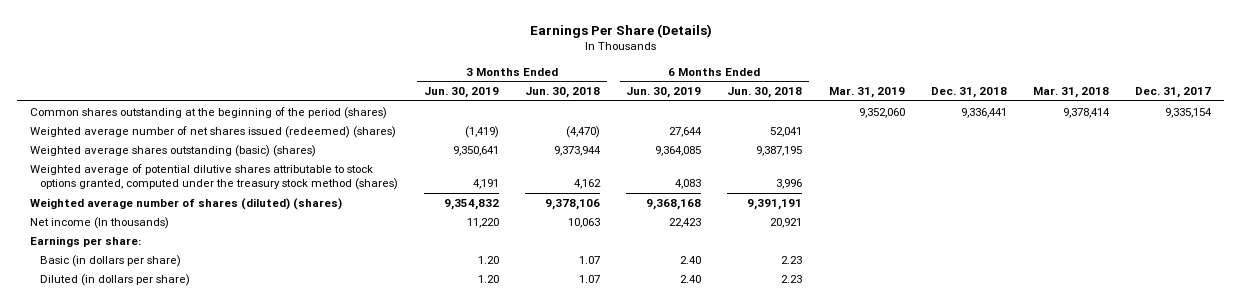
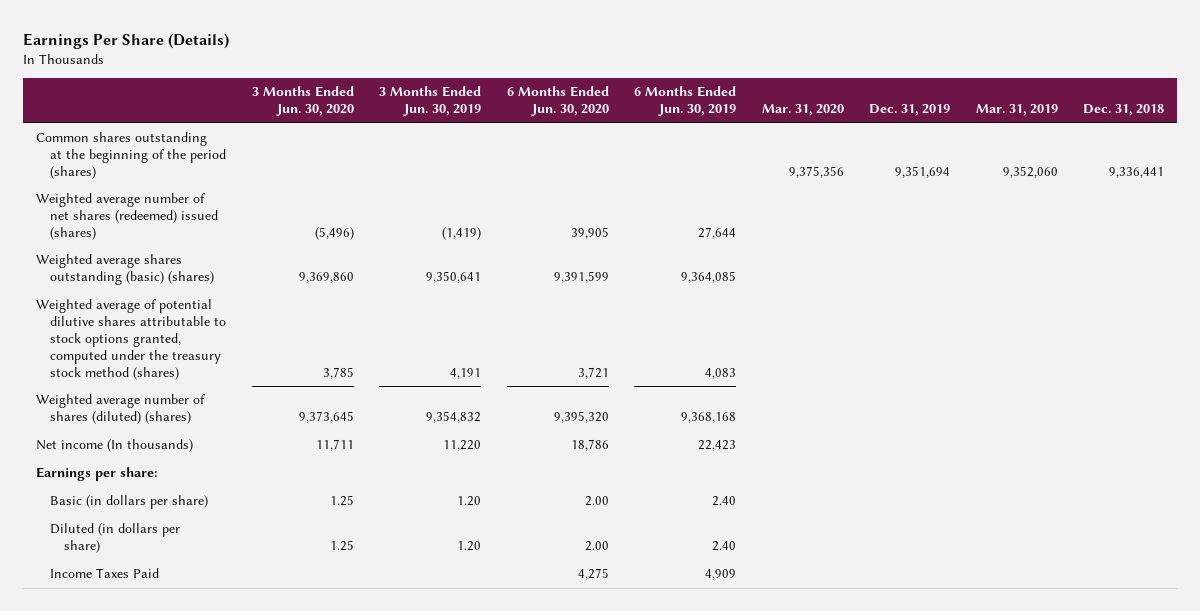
- | 3 Months Ended Jun. 30, 2019 | 3 Months Ended Jun. 30, 2018 | 6 Months Ended Jun. 30, 2019 | 6 Months Ended Jun. 30, 2018 | Mar. 31, 2019 | Dec. 31, 2018 | Mar. 31, 2018 | Dec. 31, 2017
+ | 3 Months Ended Jun. 30, 2020 | 3 Months Ended Jun. 30, 2019 | 6 Months Ended Jun. 30, 2020 | 6 Months Ended Jun. 30, 2019 | Mar. 31, 2020 | Dec. 31, 2019 | Mar. 31, 2019 | Dec. 31, 2018
- Weighted average number of net shares issued (redeemed) (shares) | (1,419) | (4,470) | 27,644 | 52,041 | | | |
+ Weighted average number of net shares (redeemed) issued (shares) | (5,496) | (1,419) | 39,905 | 27,644 | | | |
+ Income Taxes Paid | | | 4,275 | 4,909 | | | |

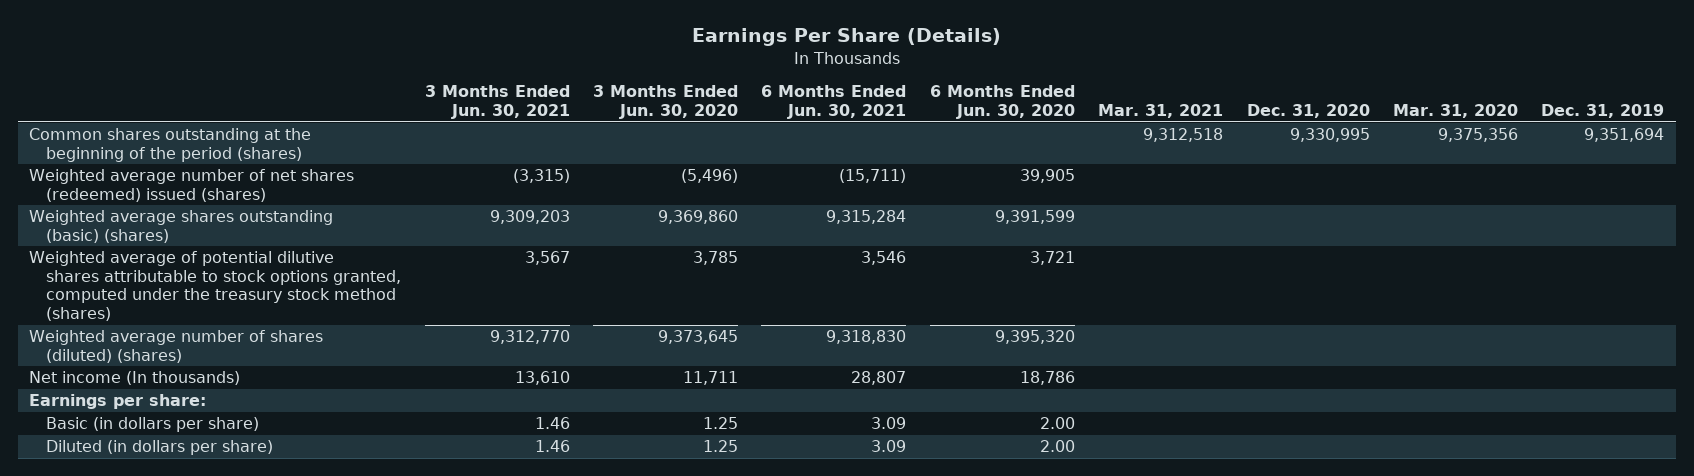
- | 3 Months Ended Jun. 30, 2020 | 3 Months Ended Jun. 30, 2019 | 6 Months Ended Jun. 30, 2020 | 6 Months Ended Jun. 30, 2019 | Mar. 31, 2020 | Dec. 31, 2019 | Mar. 31, 2019 | Dec. 31, 2018
+ | 3 Months Ended Jun. 30, 2021 | 3 Months Ended Jun. 30, 2020 | 6 Months Ended Jun. 30, 2021 | 6 Months Ended Jun. 30, 2020 | Mar. 31, 2021 | Dec. 31, 2020 | Mar. 31, 2020 | Dec. 31, 2019
- Income Taxes Paid | | | 4,275 | 4,909 | | | |

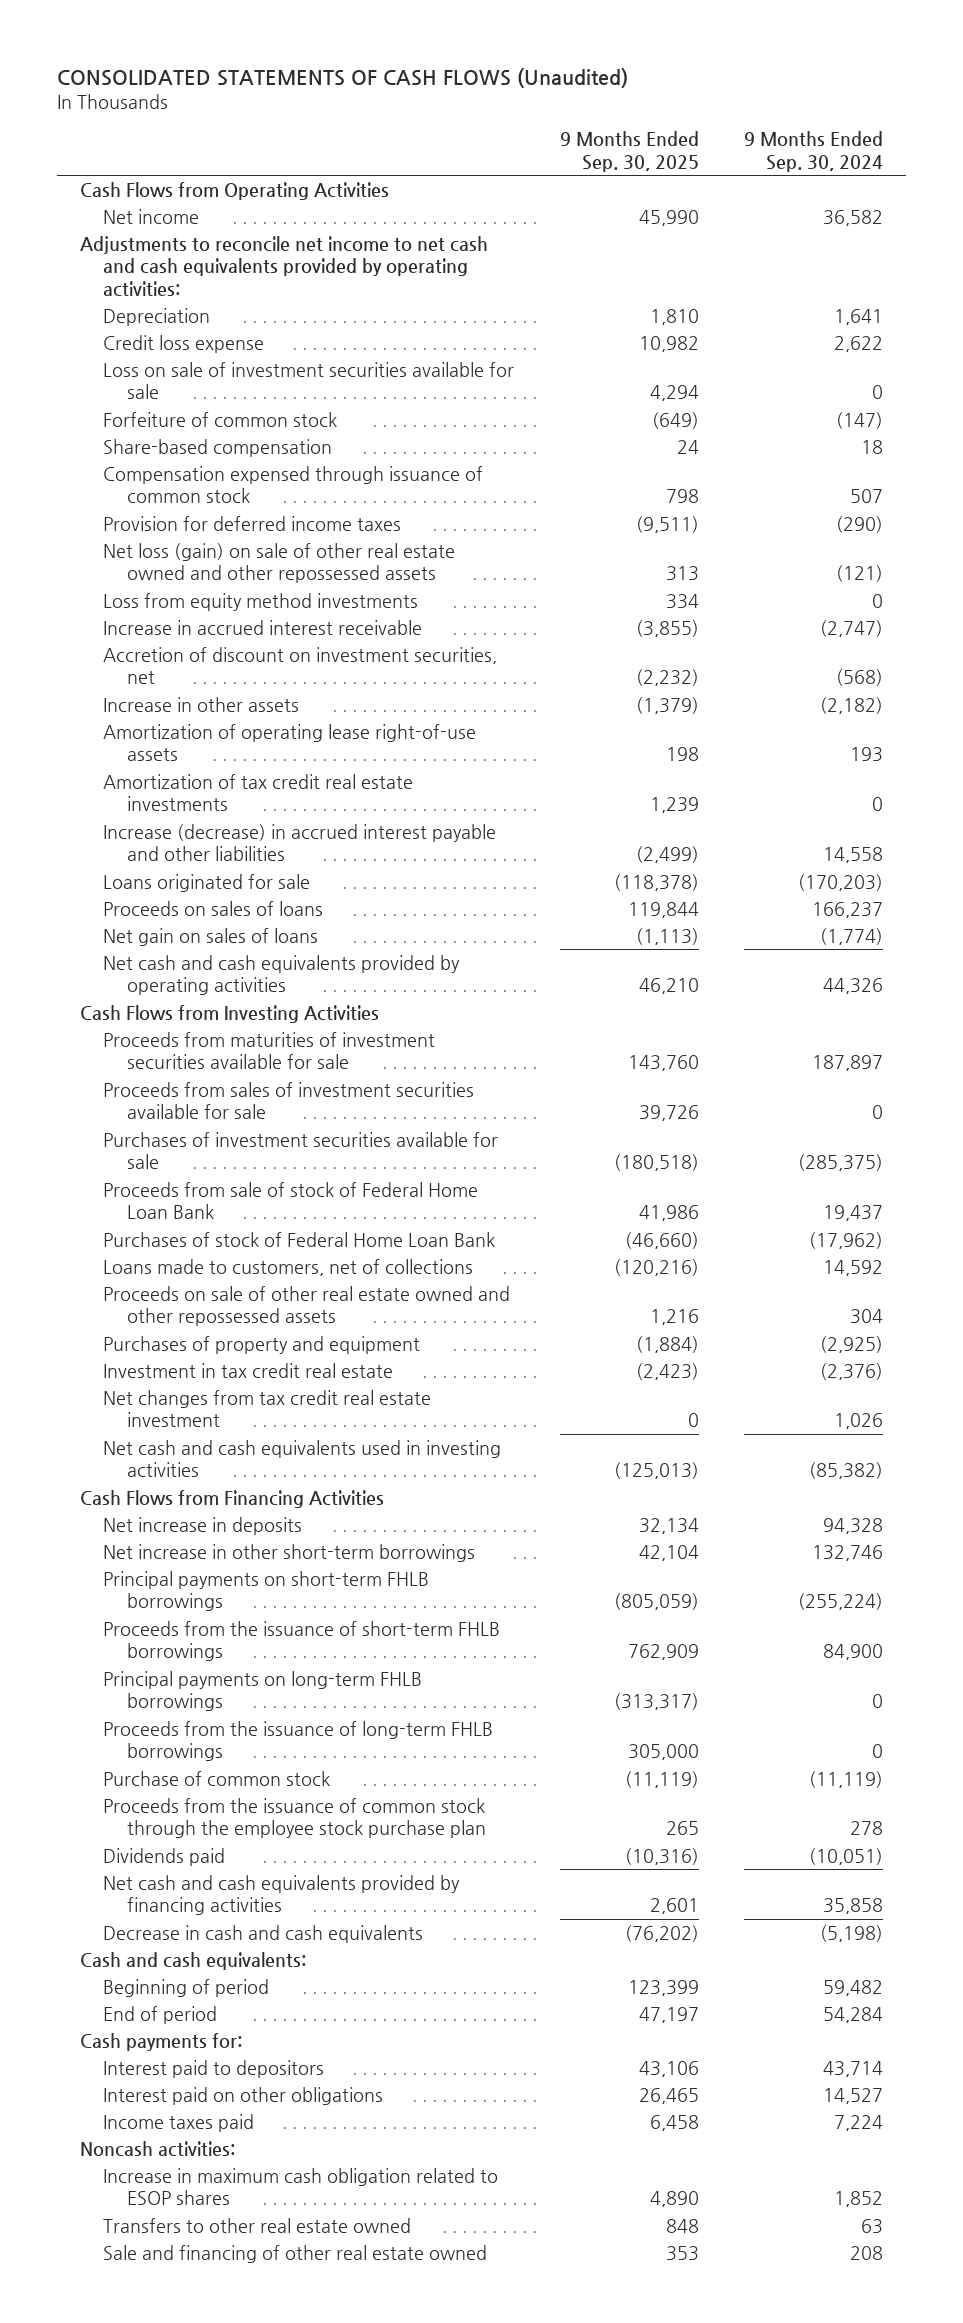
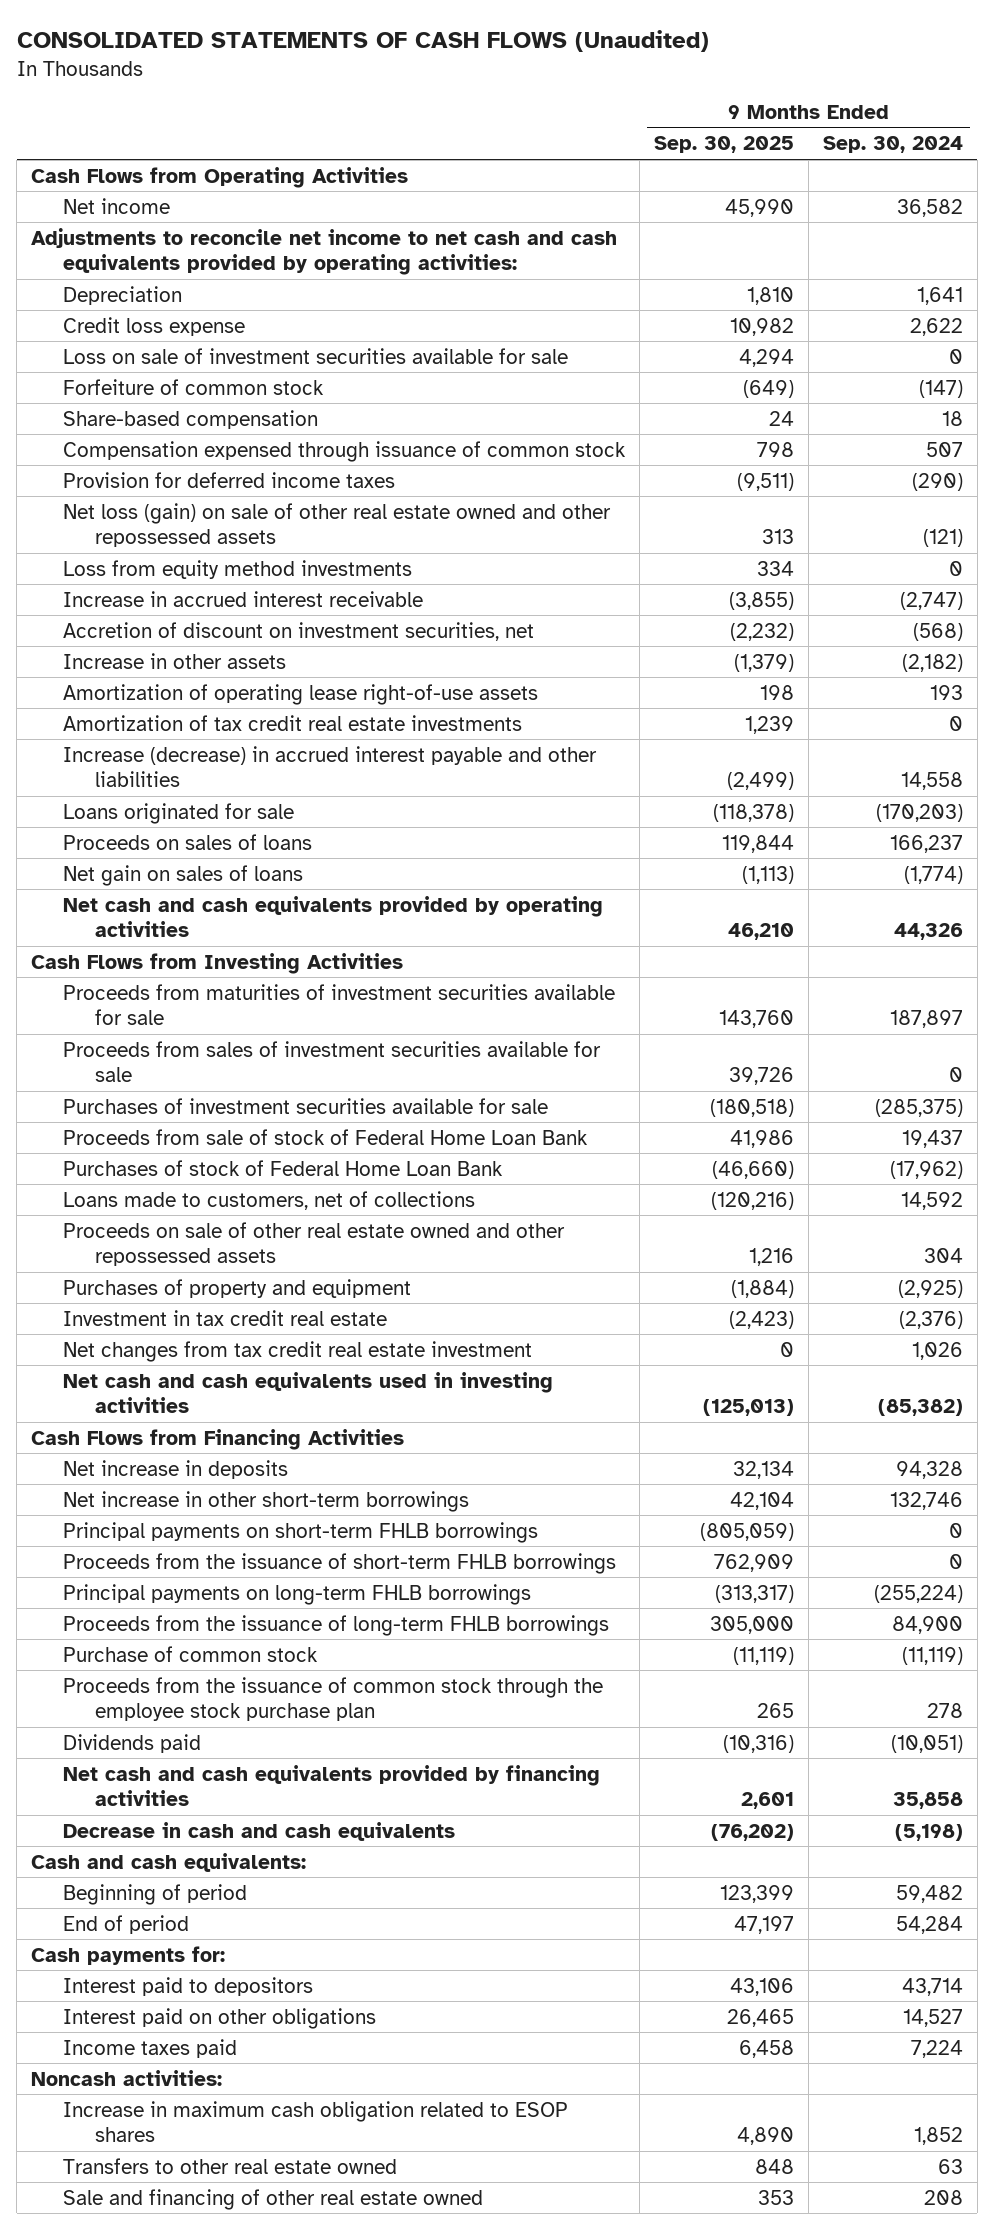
- Principal payments on short-term FHLB borrowings | (805,059) | (255,224)
- Proceeds from the issuance of short-term FHLB borrowings | 762,909 | 84,900
- Principal payments on long-term FHLB borrowings | (313,317) | 0
- Proceeds from the issuance of long-term FHLB borrowings | 305,000 | 0
+ Principal payments on short-term FHLB borrowings | (805,059) | 0
+ Proceeds from the issuance of short-term FHLB borrowings | 762,909 | 0
+ Principal payments on long-term FHLB borrowings | (313,317) | (255,224)
+ Proceeds from the issuance of long-term FHLB borrowings | 305,000 | 84,900

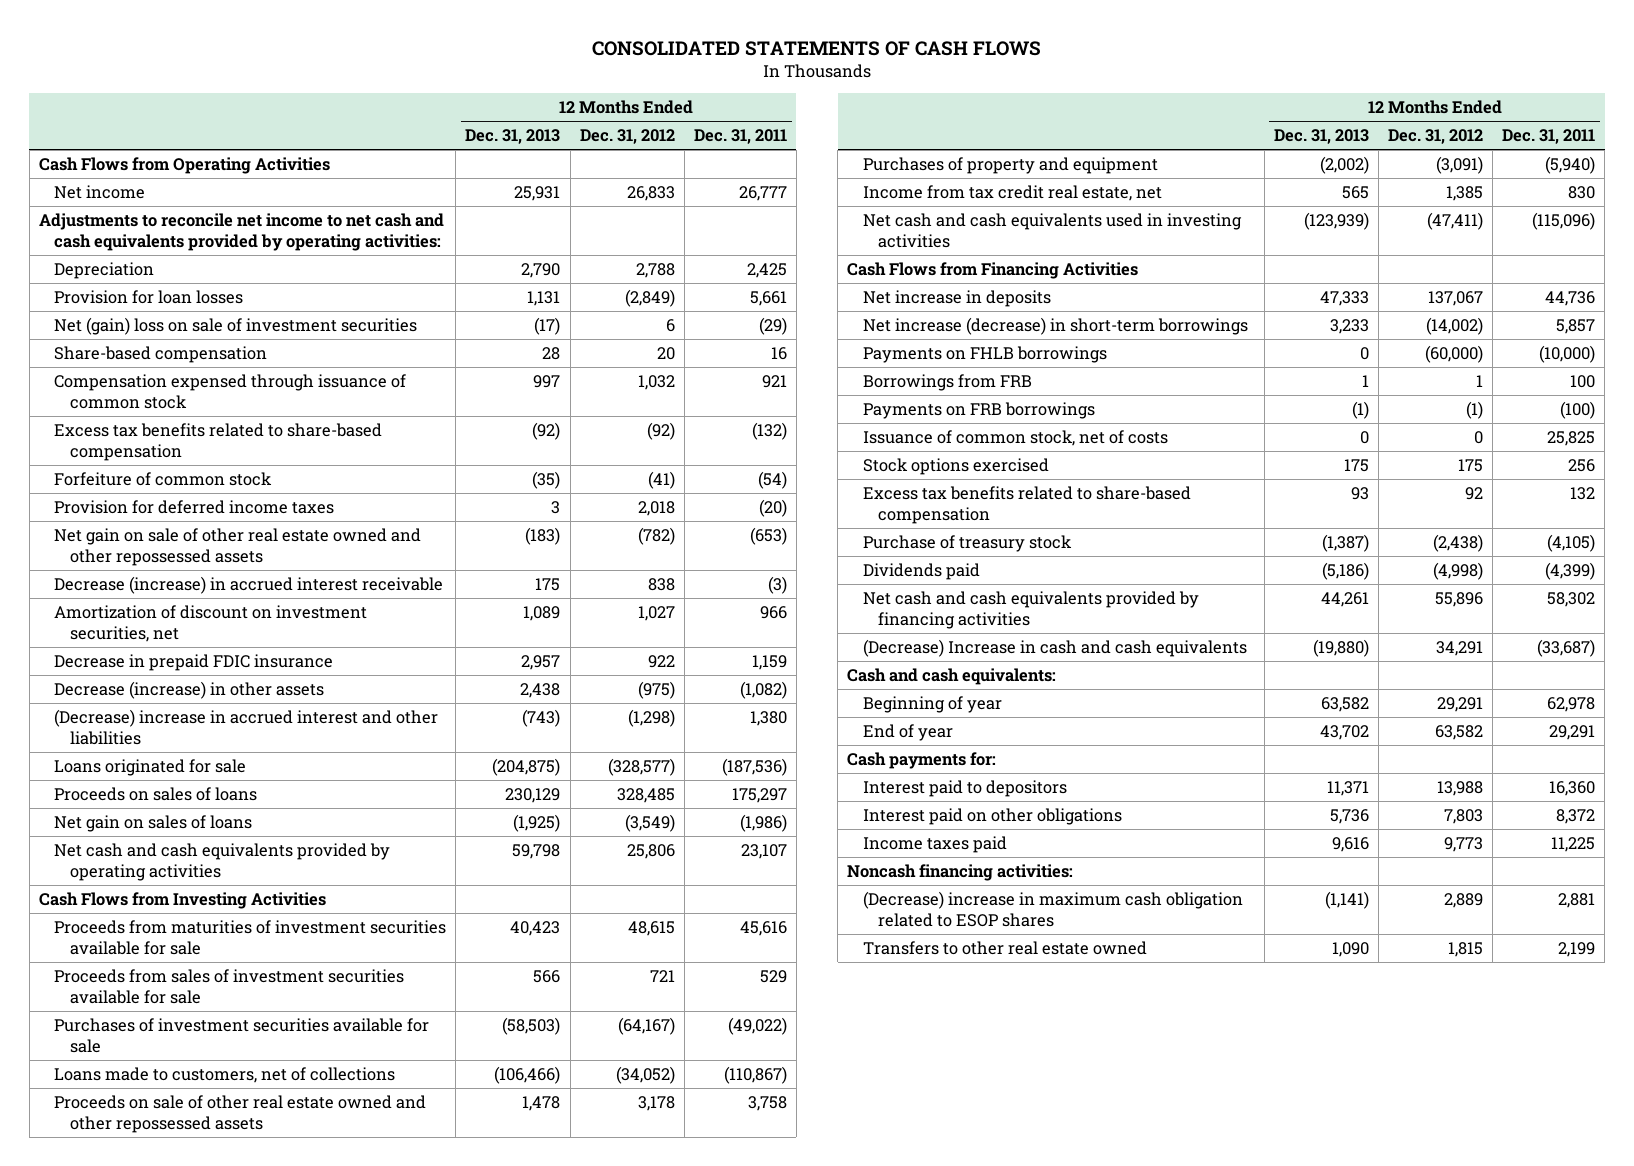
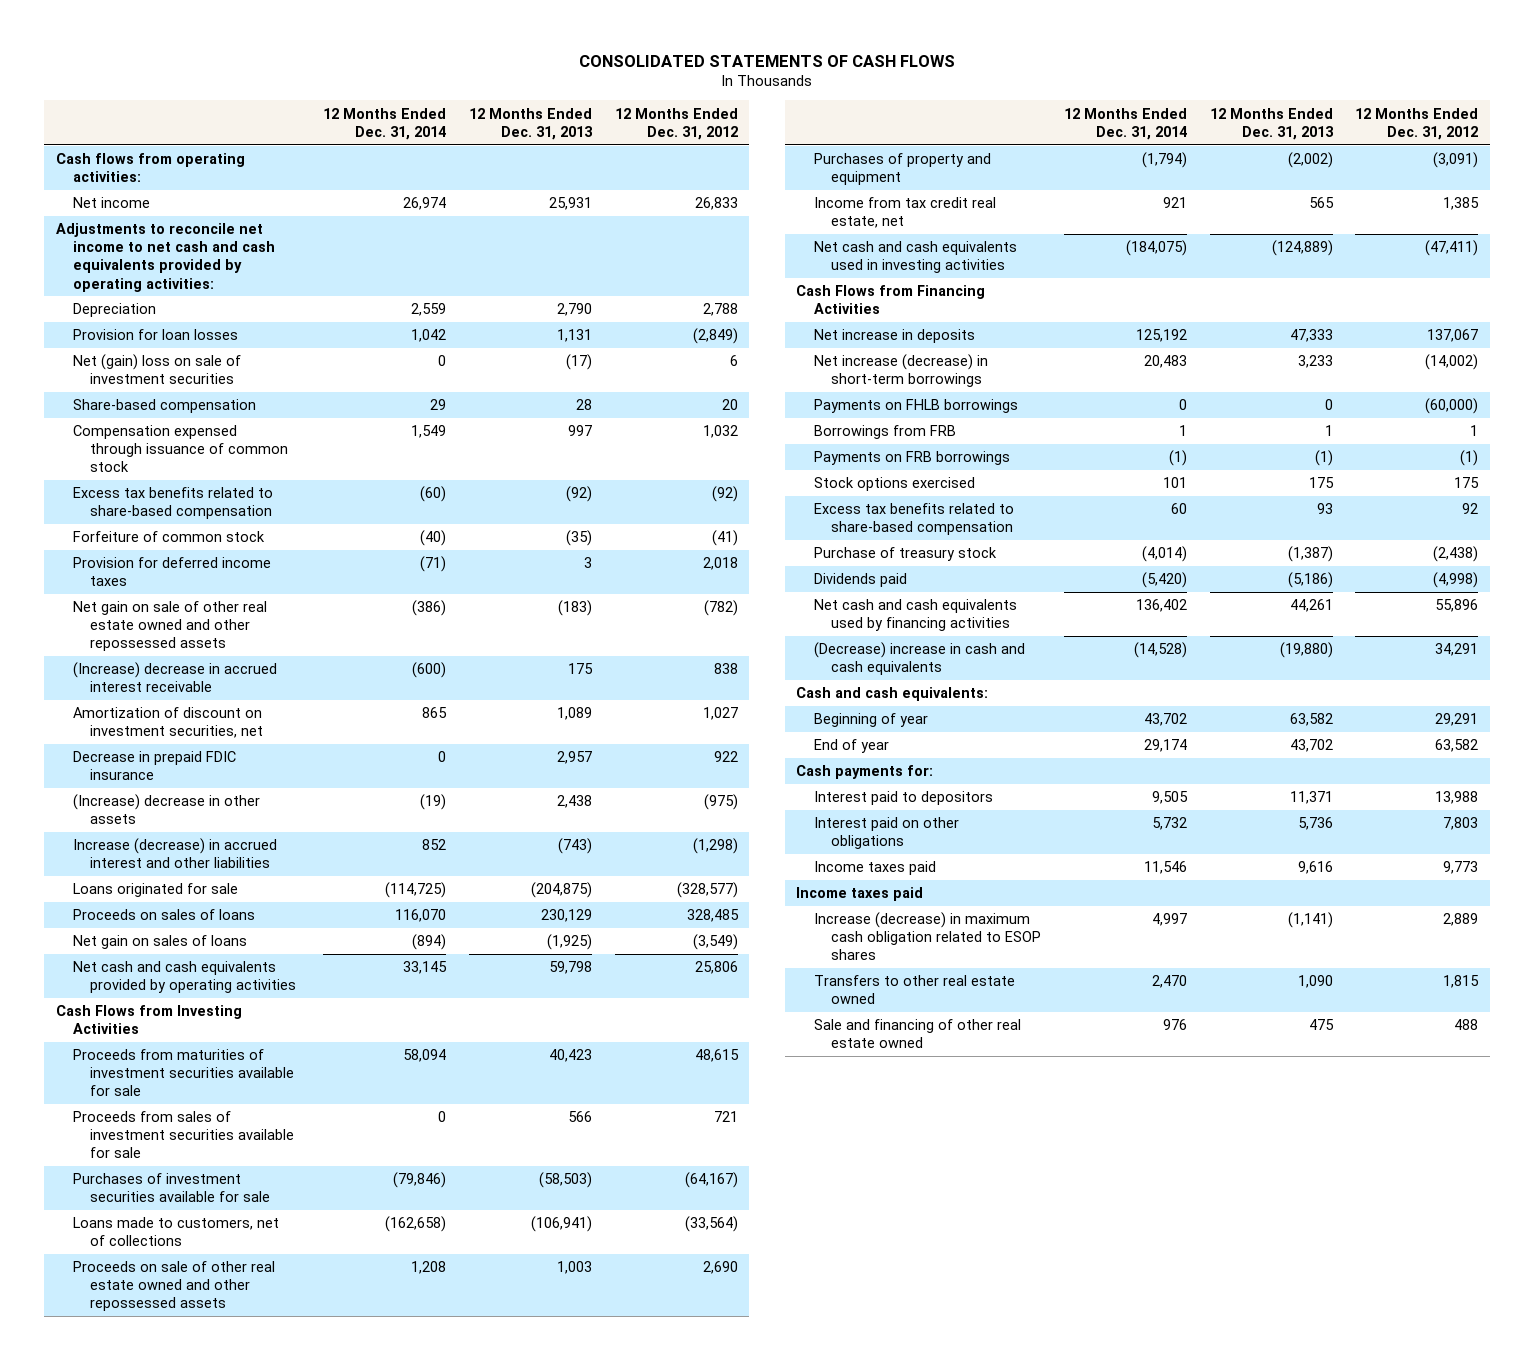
- | 12 Months Ended Dec. 31, 2013 | 12 Months Ended Dec. 31, 2012 | 12 Months Ended Dec. 31, 2011
+ | 12 Months Ended Dec. 31, 2014 | 12 Months Ended Dec. 31, 2013 | 12 Months Ended Dec. 31, 2012
- Cash Flows from Operating Activities
+ Cash flows from operating activities:
- Decrease (increase) in accrued interest receivable | 175 | 838 | (3)
+ (Increase) decrease in accrued interest receivable | (600) | 175 | 838
- Decrease (increase) in other assets | 2,438 | (975) | (1,082)
- (Decrease) increase in accrued interest and other liabilities | (743) | (1,298) | 1,380
+ (Increase) decrease in other assets | (19) | 2,438 | (975)
+ Increase (decrease) in accrued interest and other liabilities | 852 | (743) | (1,298)
- Loans made to customers, net of collections | (106,466) | (34,052) | (110,867)
- Proceeds on sale of other real estate owned and other repossessed assets | 1,478 | 3,178 | 3,758
+ Loans made to customers, net of collections | (162,658) | (106,941) | (33,564)
+ Proceeds on sale of other real estate owned and other repossessed assets | 1,208 | 1,003 | 2,690
- Net cash and cash equivalents used in investing activities | (123,939) | (47,411) | (115,096)
+ Net cash and cash equivalents used in investing activities | (184,075) | (124,889) | (47,411)
- Issuance of common stock, net of costs | 0 | 0 | 25,825
- Net cash and cash equivalents provided by financing activities | 44,261 | 55,896 | 58,302
- (Decrease) Increase in cash and cash equivalents | (19,880) | 34,291 | (33,687)
+ Net cash and cash equivalents used by financing activities | 136,402 | 44,261 | 55,896
+ (Decrease) increase in cash and cash equivalents | (14,528) | (19,880) | 34,291
- Noncash financing activities:
- (Decrease) increase in maximum cash obligation related to ESOP shares | (1,141) | 2,889 | 2,881
+ Income taxes paid
+ Increase (decrease) in maximum cash obligation related to ESOP shares | 4,997 | (1,141) | 2,889
+ Sale and financing of other real estate owned | 976 | 475 | 488

